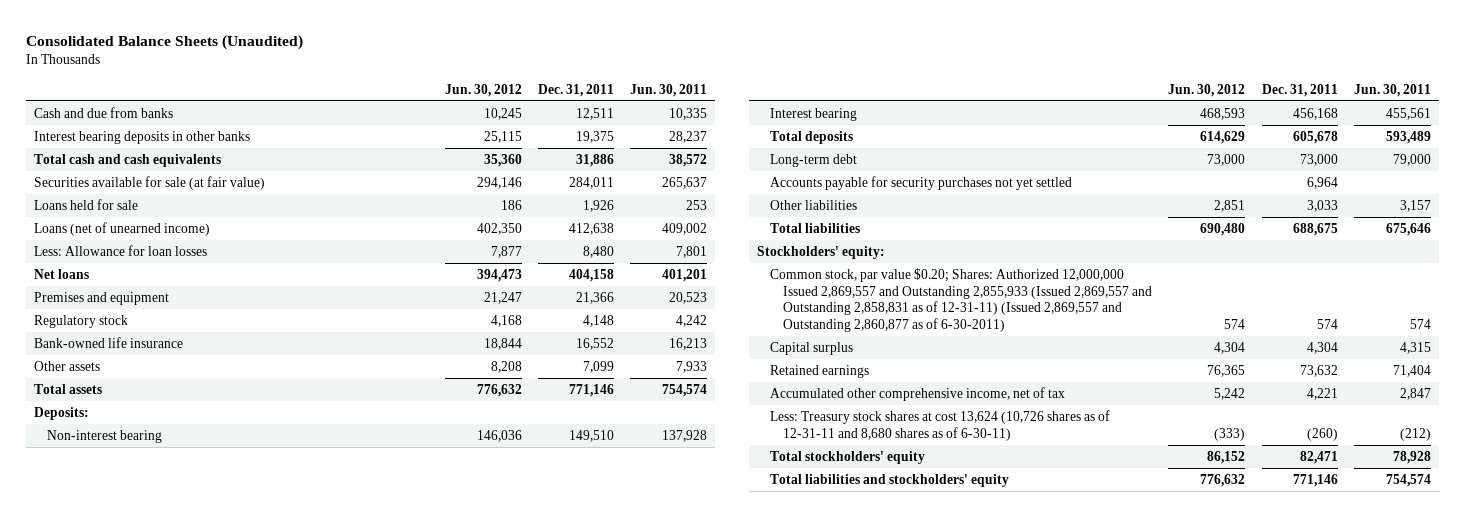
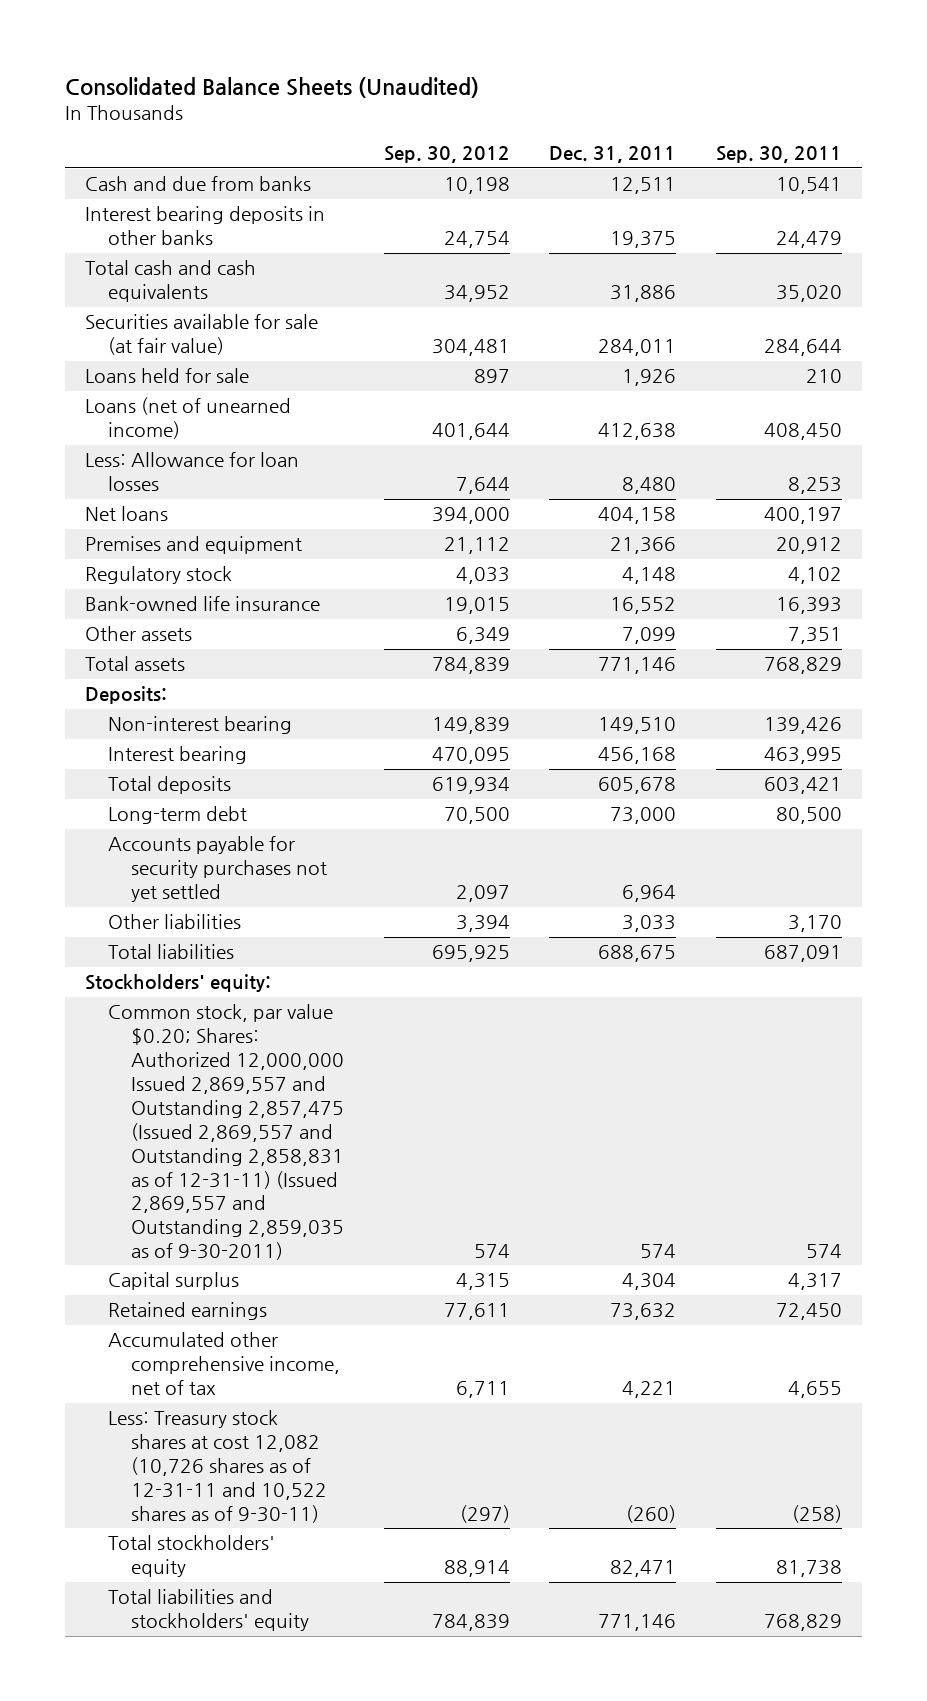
- | Jun. 30, 2012 | Dec. 31, 2011 | Jun. 30, 2011
+ | Sep. 30, 2012 | Dec. 31, 2011 | Sep. 30, 2011
- Common stock, par value $0.20; Shares: Authorized 12,000,000 Issued 2,869,557 and Outstanding 2,855,933 (Issued 2,869,557 and Outstanding 2,858,831 as of 12-31-11) (Issued 2,869,557 and Outstanding 2,860,877 as of 6-30-2011) | 574 | 574 | 574
+ Common stock, par value $0.20; Shares: Authorized 12,000,000 Issued 2,869,557 and Outstanding 2,857,475 (Issued 2,869,557 and Outstanding 2,858,831 as of 12-31-11) (Issued 2,869,557 and Outstanding 2,859,035 as of 9-30-2011) | 574 | 574 | 574
- Less: Treasury stock shares at cost 13,624 (10,726 shares as of 12-31-11 and 8,680 shares as of 6-30-11) | (333) | (260) | (212)
+ Less: Treasury stock shares at cost 12,082 (10,726 shares as of 12-31-11 and 10,522 shares as of 9-30-11) | (297) | (260) | (258)

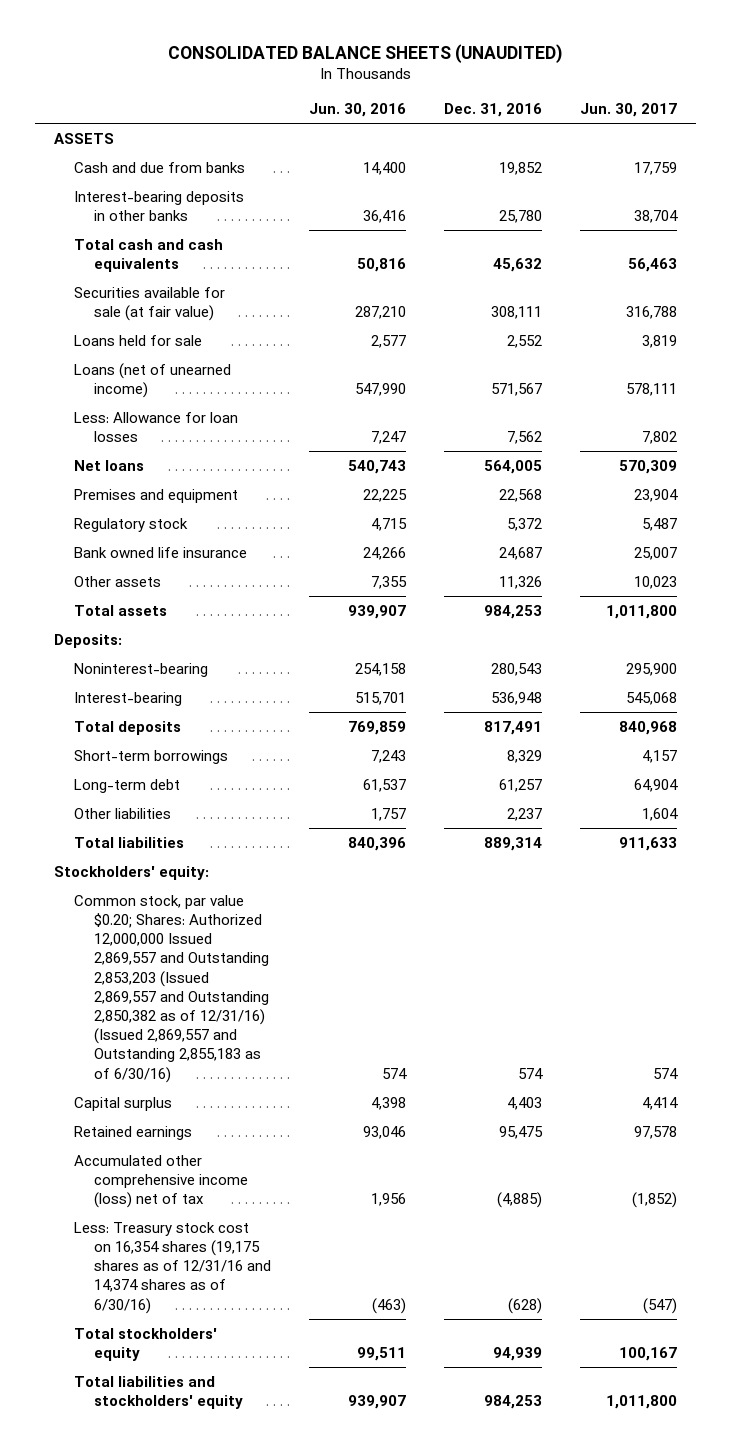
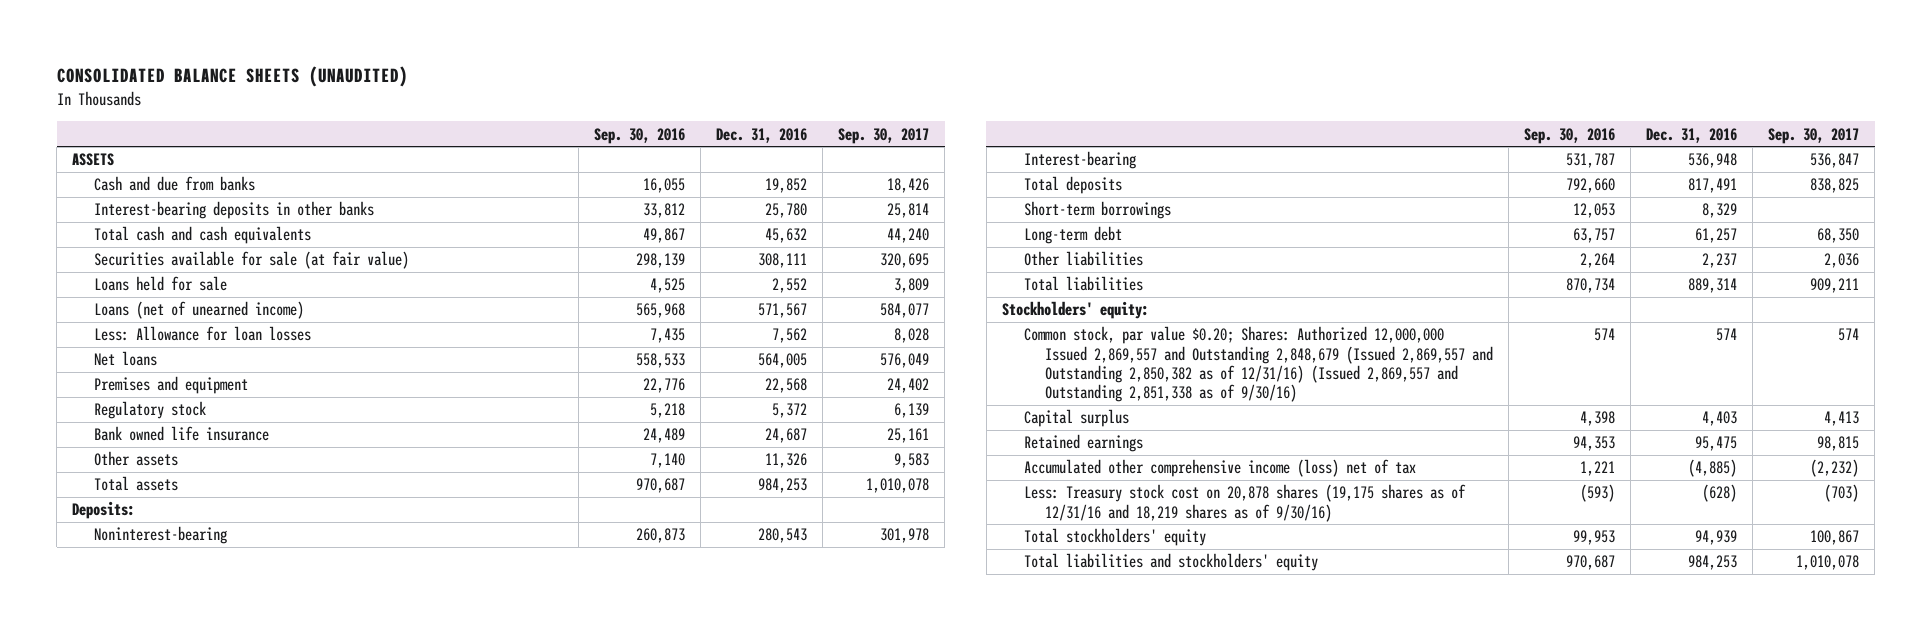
- | Jun. 30, 2016 | Dec. 31, 2016 | Jun. 30, 2017
+ | Sep. 30, 2016 | Dec. 31, 2016 | Sep. 30, 2017
- Common stock, par value $0.20; Shares: Authorized 12,000,000 Issued 2,869,557 and Outstanding 2,853,203 (Issued 2,869,557 and Outstanding 2,850,382 as of 12/31/16) (Issued 2,869,557 and Outstanding 2,855,183 as of 6/30/16) | 574 | 574 | 574
+ Common stock, par value $0.20; Shares: Authorized 12,000,000 Issued 2,869,557 and Outstanding 2,848,679 (Issued 2,869,557 and Outstanding 2,850,382 as of 12/31/16) (Issued 2,869,557 and Outstanding 2,851,338 as of 9/30/16) | 574 | 574 | 574
- Less: Treasury stock cost on 16,354 shares (19,175 shares as of 12/31/16 and 14,374 shares as of 6/30/16) | (463) | (628) | (547)
+ Less: Treasury stock cost on 20,878 shares (19,175 shares as of 12/31/16 and 18,219 shares as of 9/30/16) | (593) | (628) | (703)

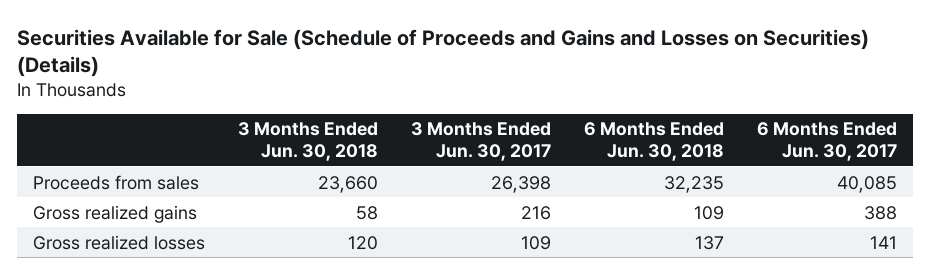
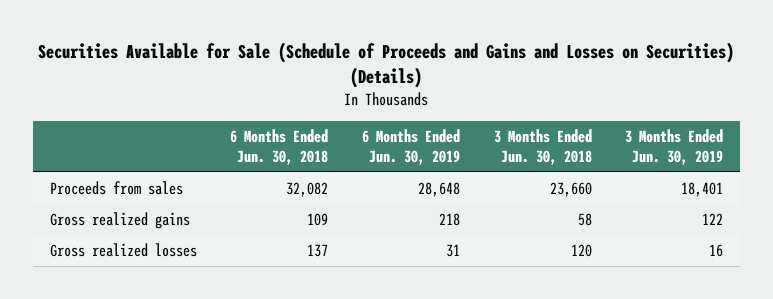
- | 3 Months Ended Jun. 30, 2018 | 3 Months Ended Jun. 30, 2017 | 6 Months Ended Jun. 30, 2018 | 6 Months Ended Jun. 30, 2017
+ | 6 Months Ended Jun. 30, 2018 | 6 Months Ended Jun. 30, 2019 | 3 Months Ended Jun. 30, 2018 | 3 Months Ended Jun. 30, 2019
- Proceeds from sales | 23,660 | 26,398 | 32,235 | 40,085
+ Proceeds from sales | 32,082 | 28,648 | 23,660 | 18,401

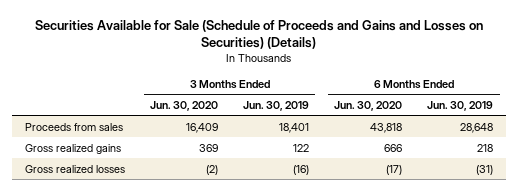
- | 6 Months Ended Jun. 30, 2018 | 6 Months Ended Jun. 30, 2019 | 3 Months Ended Jun. 30, 2018 | 3 Months Ended Jun. 30, 2019
+ | 3 Months Ended Jun. 30, 2020 | 3 Months Ended Jun. 30, 2019 | 6 Months Ended Jun. 30, 2020 | 6 Months Ended Jun. 30, 2019
- Gross realized losses | 137 | 31 | 120 | 16
+ Gross realized losses | (2) | (16) | (17) | (31)

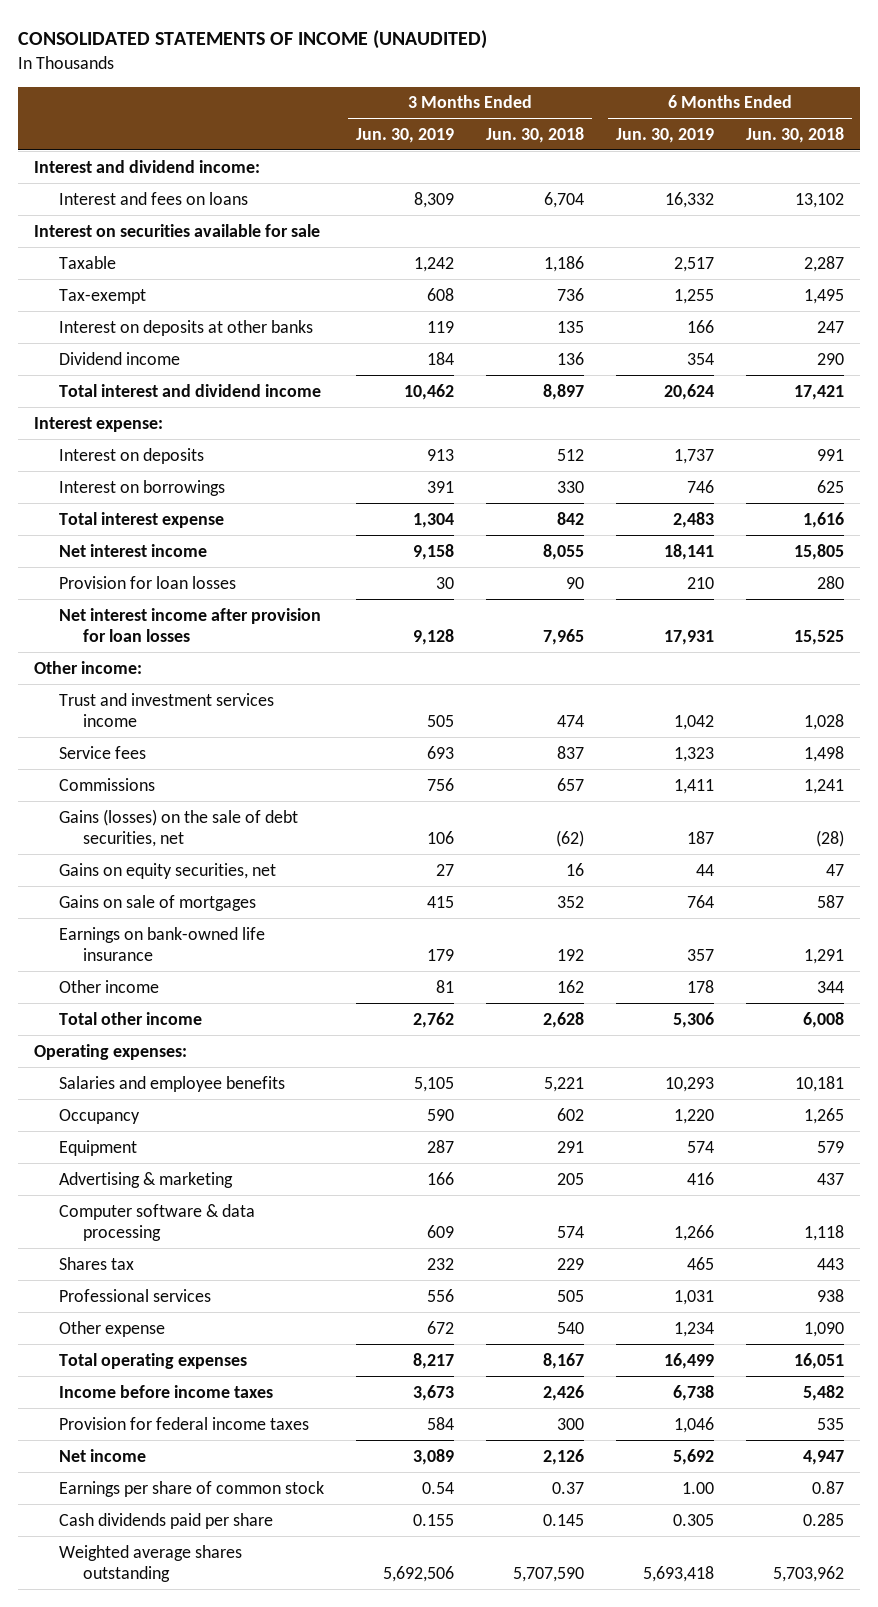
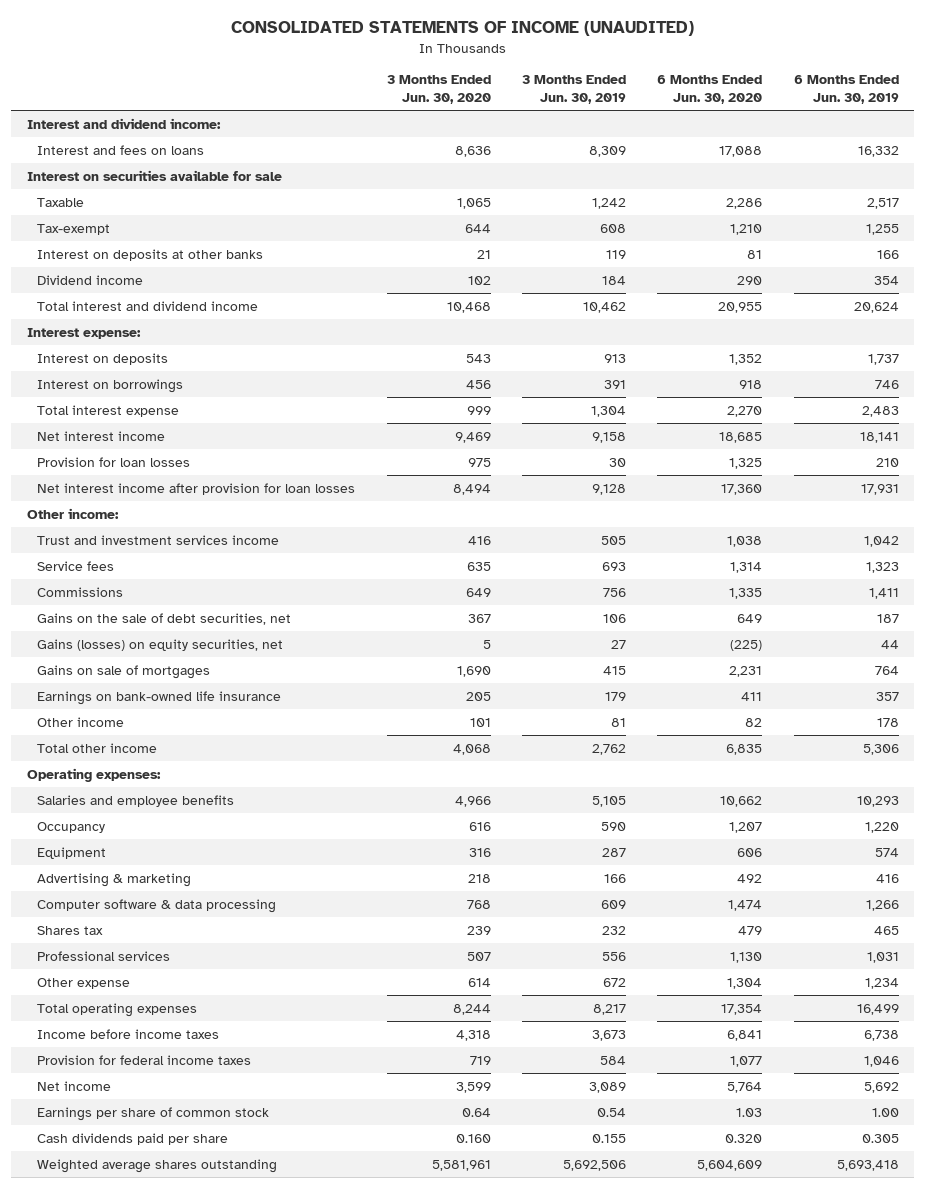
- | 3 Months Ended Jun. 30, 2019 | 3 Months Ended Jun. 30, 2018 | 6 Months Ended Jun. 30, 2019 | 6 Months Ended Jun. 30, 2018
+ | 3 Months Ended Jun. 30, 2020 | 3 Months Ended Jun. 30, 2019 | 6 Months Ended Jun. 30, 2020 | 6 Months Ended Jun. 30, 2019
- Gains (losses) on the sale of debt securities, net | 106 | (62) | 187 | (28)
- Gains on equity securities, net | 27 | 16 | 44 | 47
+ Gains on the sale of debt securities, net | 367 | 106 | 649 | 187
+ Gains (losses) on equity securities, net | 5 | 27 | (225) | 44

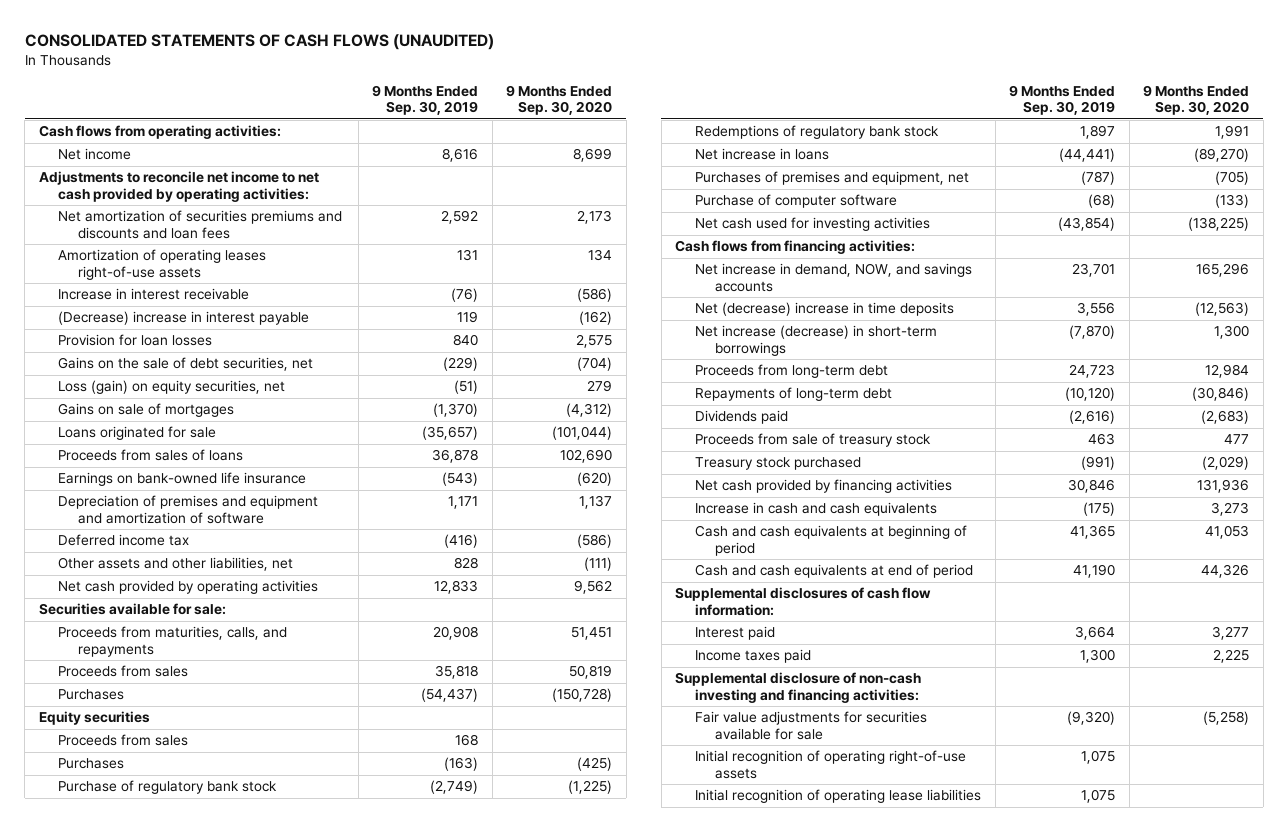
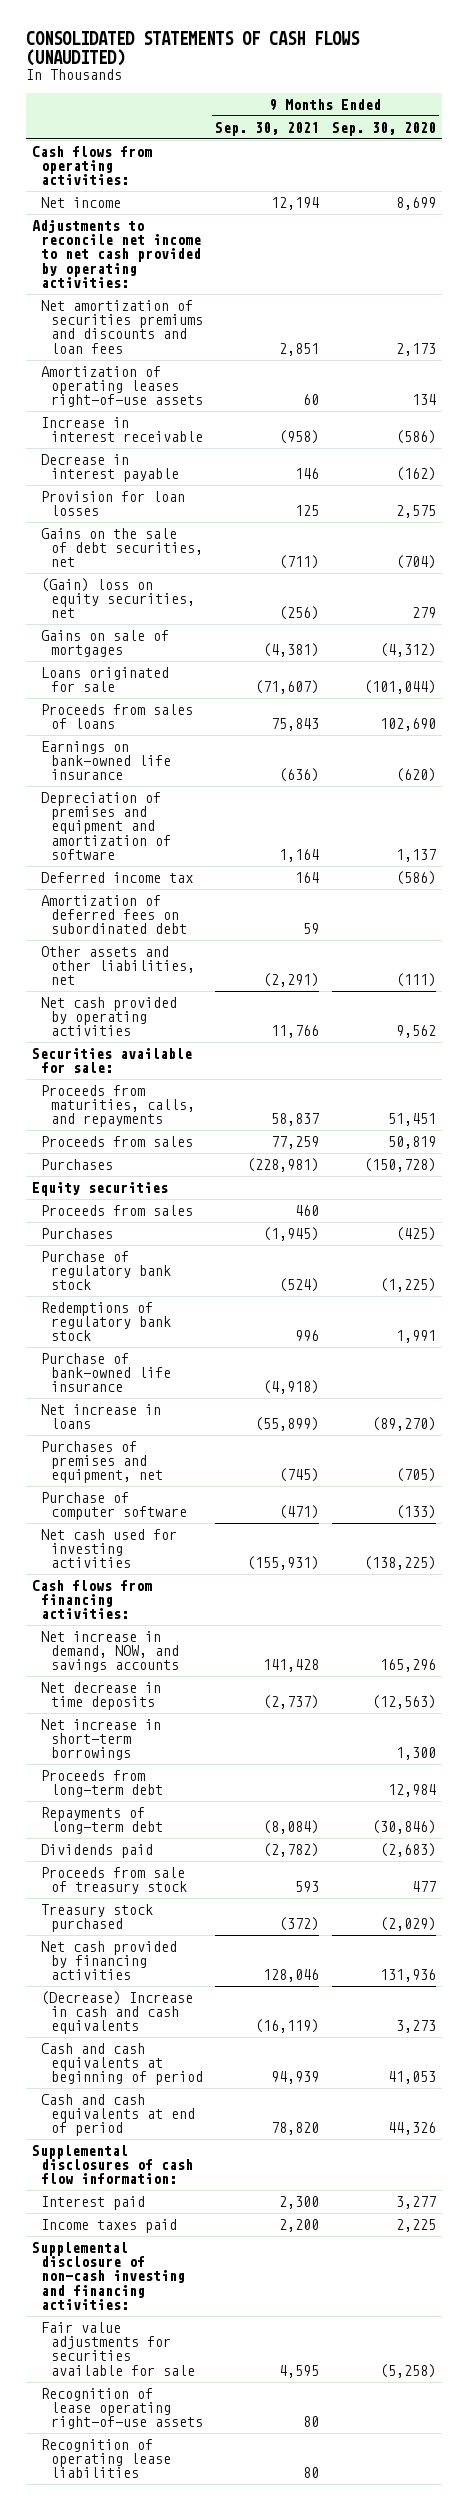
- | 9 Months Ended Sep. 30, 2019 | 9 Months Ended Sep. 30, 2020
+ | 9 Months Ended Sep. 30, 2021 | 9 Months Ended Sep. 30, 2020
- (Decrease) increase in interest payable | 119 | (162)
+ Decrease in interest payable | 146 | (162)
- Loss (gain) on equity securities, net | (51) | 279
+ (Gain) loss on equity securities, net | (256) | 279
+ Amortization of deferred fees on subordinated debt | 59 |
+ Purchase of bank-owned life insurance | (4,918) |
- Net (decrease) increase in time deposits | 3,556 | (12,563)
- Net increase (decrease) in short-term borrowings | (7,870) | 1,300
+ Net decrease in time deposits | (2,737) | (12,563)
+ Net increase in short-term borrowings | | 1,300
- Increase in cash and cash equivalents | (175) | 3,273
+ (Decrease) Increase in cash and cash equivalents | (16,119) | 3,273
- Initial recognition of operating right-of-use assets | 1,075 |
- Initial recognition of operating lease liabilities | 1,075 |
+ Recognition of lease operating right-of-use assets | 80 |
+ Recognition of operating lease liabilities | 80 |

